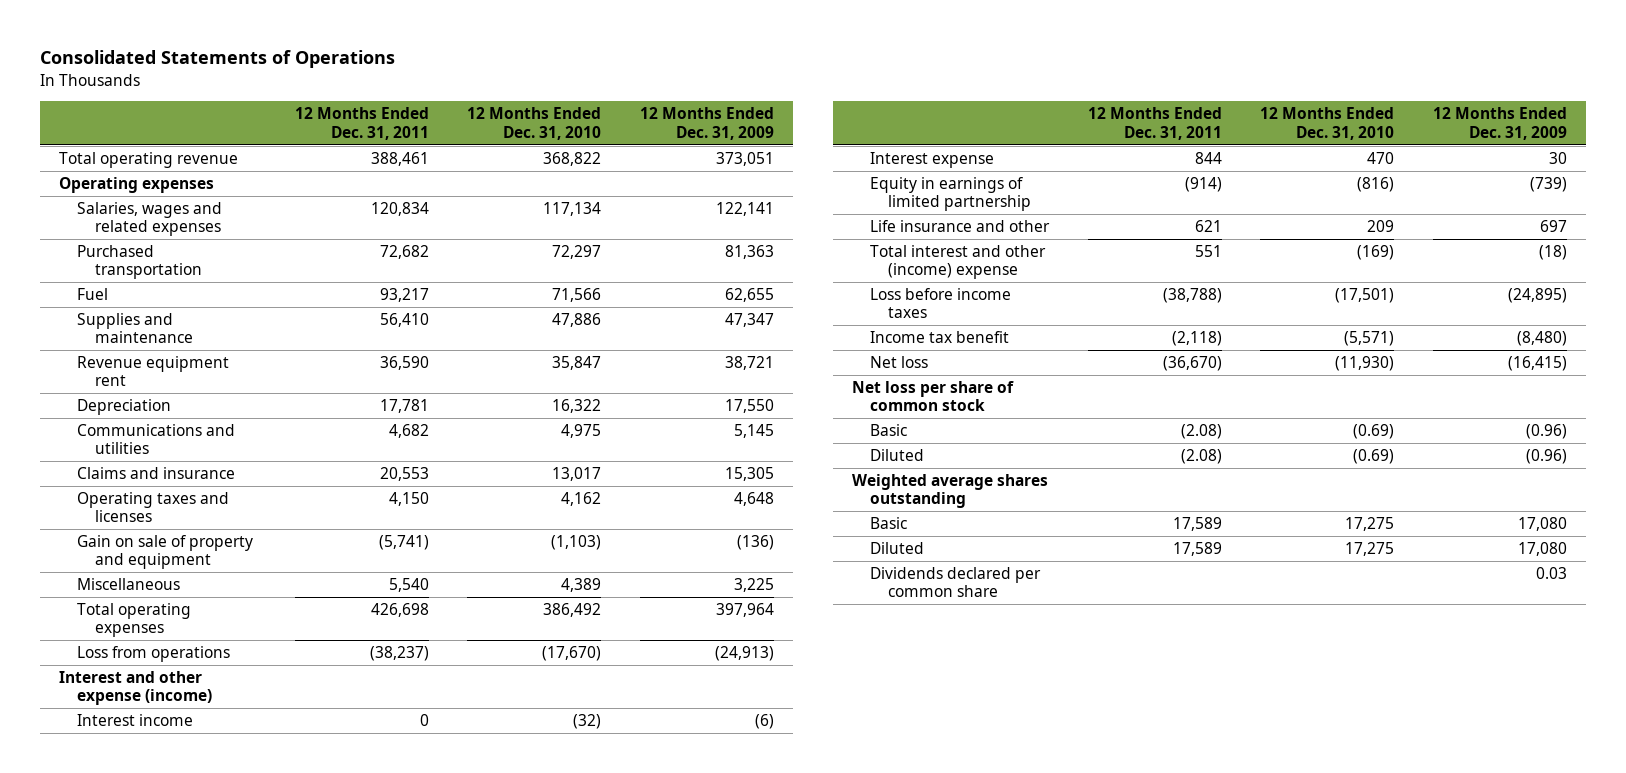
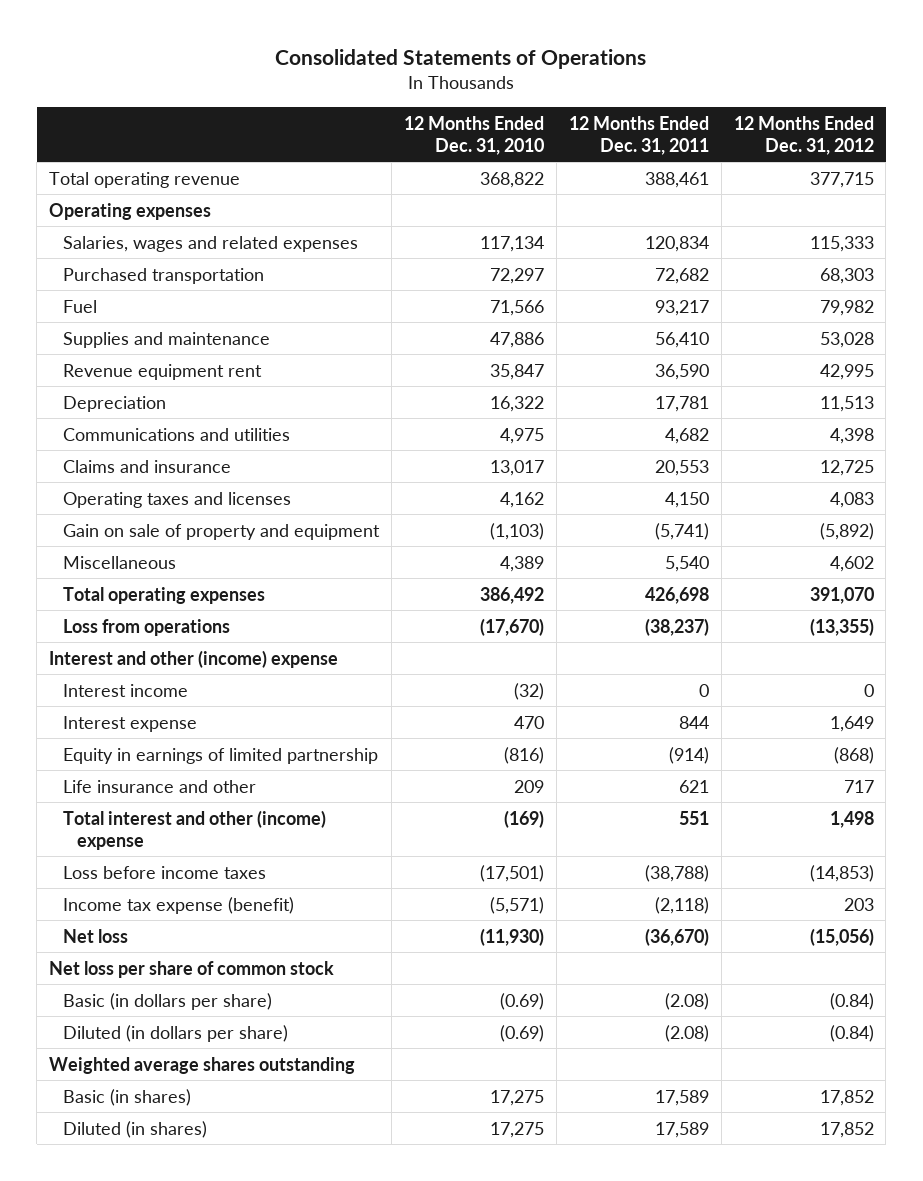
- | 12 Months Ended Dec. 31, 2011 | 12 Months Ended Dec. 31, 2010 | 12 Months Ended Dec. 31, 2009
+ | 12 Months Ended Dec. 31, 2010 | 12 Months Ended Dec. 31, 2011 | 12 Months Ended Dec. 31, 2012
- Interest and other expense (income)
+ Interest and other (income) expense
- Income tax benefit | (2,118) | (5,571) | (8,480)
+ Income tax expense (benefit) | (5,571) | (2,118) | 203
- Basic | (2.08) | (0.69) | (0.96)
- Diluted | (2.08) | (0.69) | (0.96)
+ Basic (in dollars per share) | (0.69) | (2.08) | (0.84)
+ Diluted (in dollars per share) | (0.69) | (2.08) | (0.84)
- Basic | 17,589 | 17,275 | 17,080
- Diluted | 17,589 | 17,275 | 17,080
- Dividends declared per common share | | | 0.03
+ Basic (in shares) | 17,275 | 17,589 | 17,852
+ Diluted (in shares) | 17,275 | 17,589 | 17,852

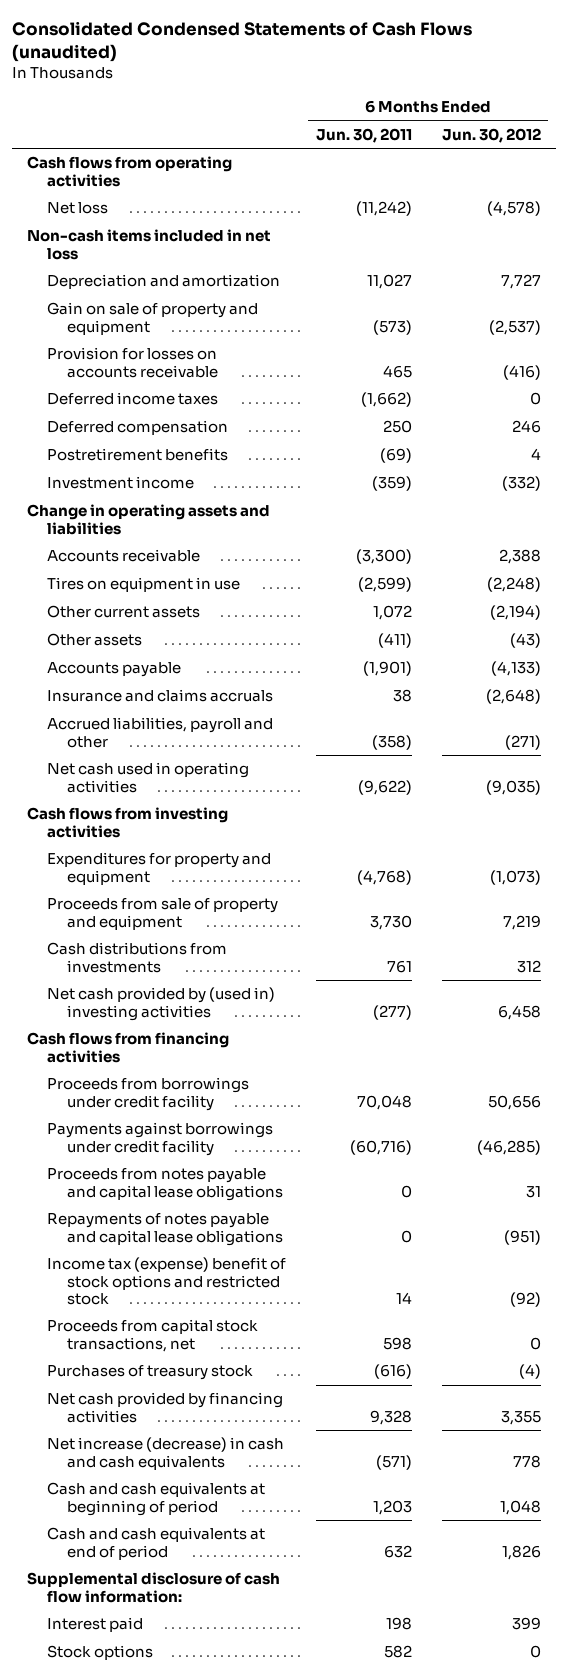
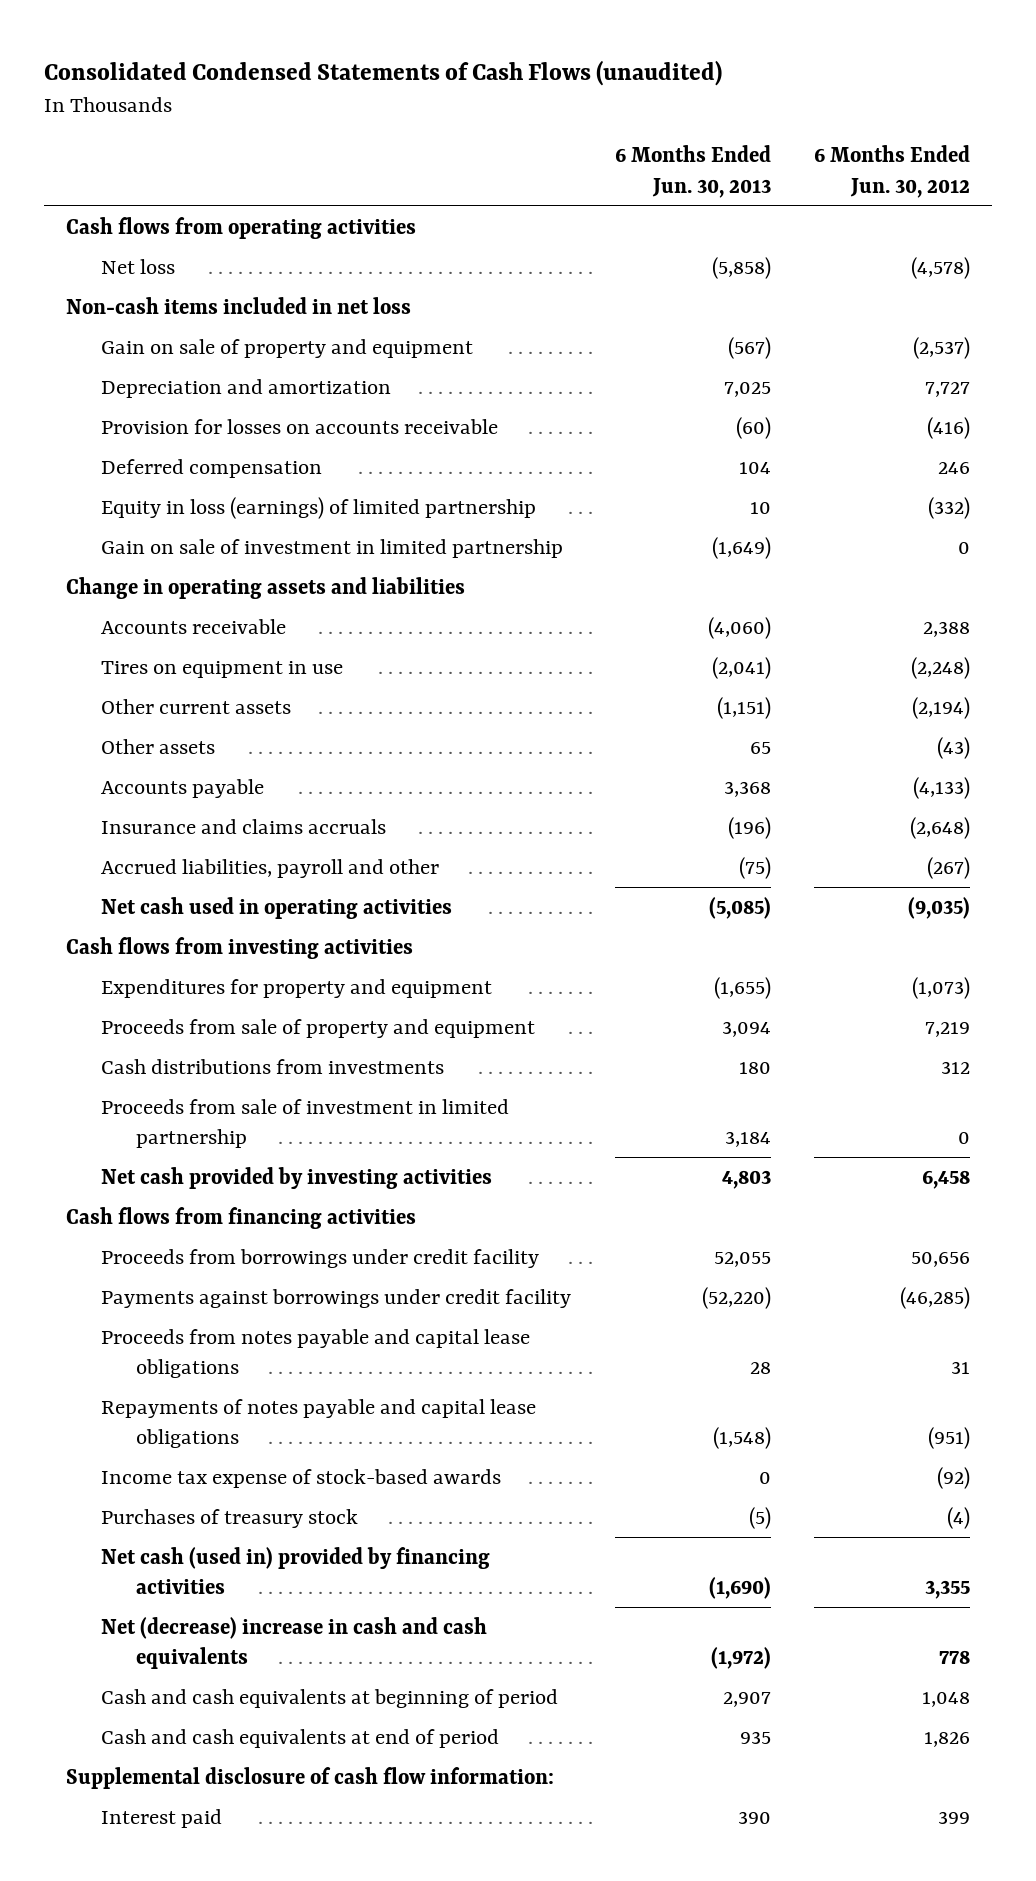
- | 6 Months Ended Jun. 30, 2011 | 6 Months Ended Jun. 30, 2012
+ | 6 Months Ended Jun. 30, 2013 | 6 Months Ended Jun. 30, 2012
moved down: Depreciation and amortization | 7,025 | 7,727
- Deferred income taxes | (1,662) | 0
- Postretirement benefits | (69) | 4
- Investment income | (359) | (332)
+ Equity in loss (earnings) of limited partnership | 10 | (332)
+ Gain on sale of investment in limited partnership | (1,649) | 0
- Accrued liabilities, payroll and other | (358) | (271)
+ Accrued liabilities, payroll and other | (75) | (267)
- Net cash provided by (used in) investing activities | (277) | 6,458
+ Proceeds from sale of investment in limited partnership | 3,184 | 0
+ Net cash provided by investing activities | 4,803 | 6,458
- Income tax (expense) benefit of stock options and restricted stock | 14 | (92)
- Proceeds from capital stock transactions, net | 598 | 0
+ Income tax expense of stock-based awards | 0 | (92)
- Net cash provided by financing activities | 9,328 | 3,355
- Net increase (decrease) in cash and cash equivalents | (571) | 778
+ Net cash (used in) provided by financing activities | (1,690) | 3,355
+ Net (decrease) increase in cash and cash equivalents | (1,972) | 778
- Stock options | 582 | 0

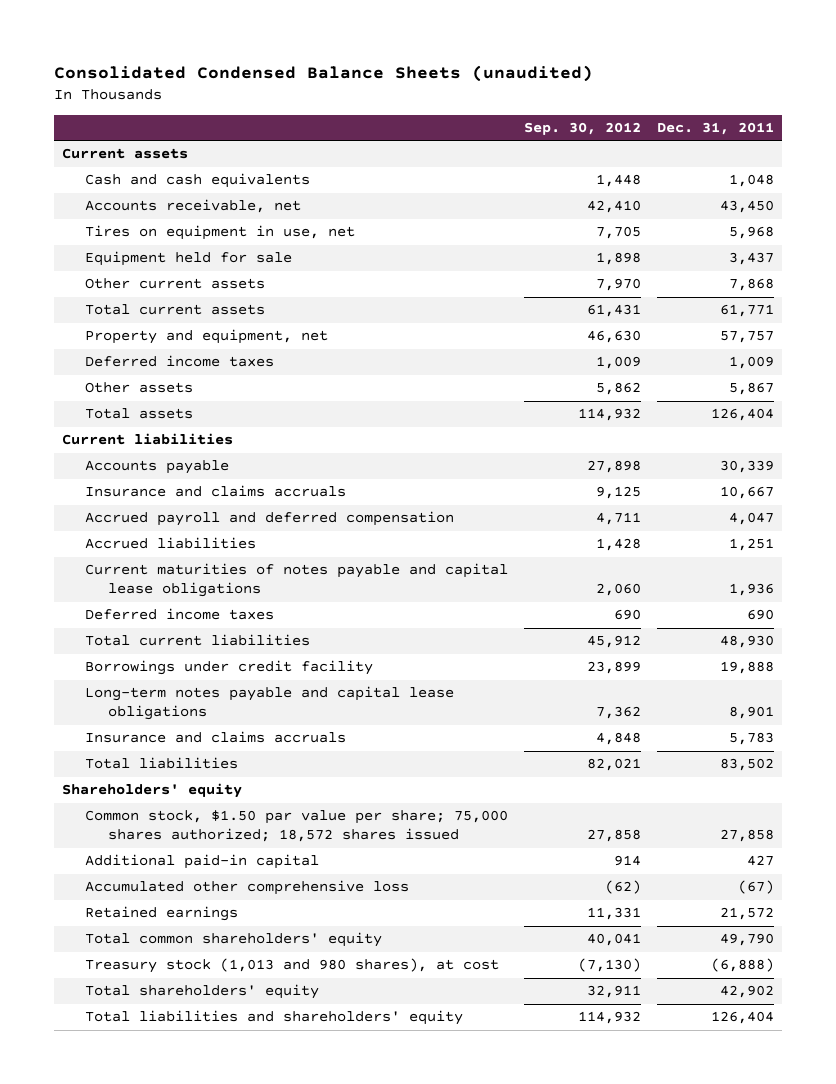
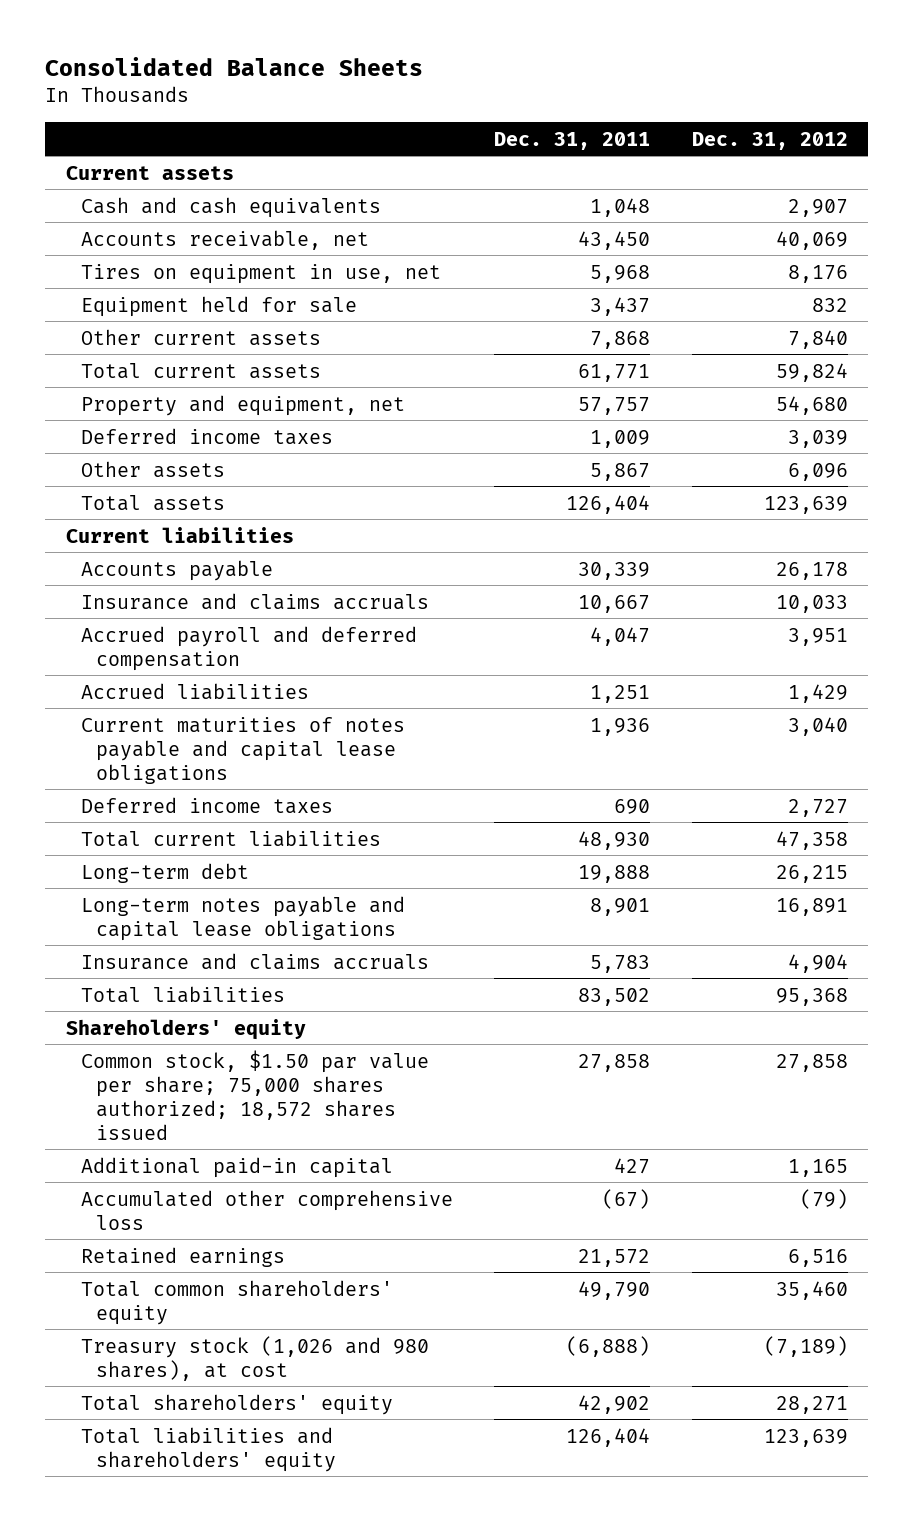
- Consolidated Condensed Balance Sheets (unaudited)
+ Consolidated Balance Sheets
- | Sep. 30, 2012 | Dec. 31, 2011
+ | Dec. 31, 2011 | Dec. 31, 2012
- Borrowings under credit facility | 23,899 | 19,888
+ Long-term debt | 19,888 | 26,215
- Treasury stock (1,013 and 980 shares), at cost | (7,130) | (6,888)
+ Treasury stock (1,026 and 980 shares), at cost | (6,888) | (7,189)

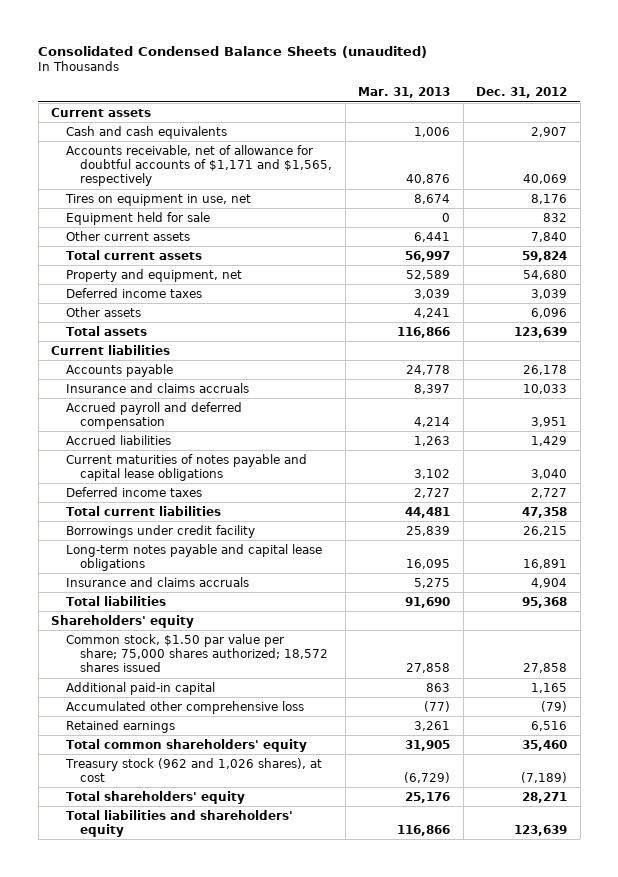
- Consolidated Balance Sheets
+ Consolidated Condensed Balance Sheets (unaudited)
- | Dec. 31, 2011 | Dec. 31, 2012
+ | Mar. 31, 2013 | Dec. 31, 2012
- Accounts receivable, net | 43,450 | 40,069
+ Accounts receivable, net of allowance for doubtful accounts of $1,171 and $1,565, respectively | 40,876 | 40,069
- Long-term debt | 19,888 | 26,215
+ Borrowings under credit facility | 25,839 | 26,215
- Treasury stock (1,026 and 980 shares), at cost | (6,888) | (7,189)
+ Treasury stock (962 and 1,026 shares), at cost | (6,729) | (7,189)

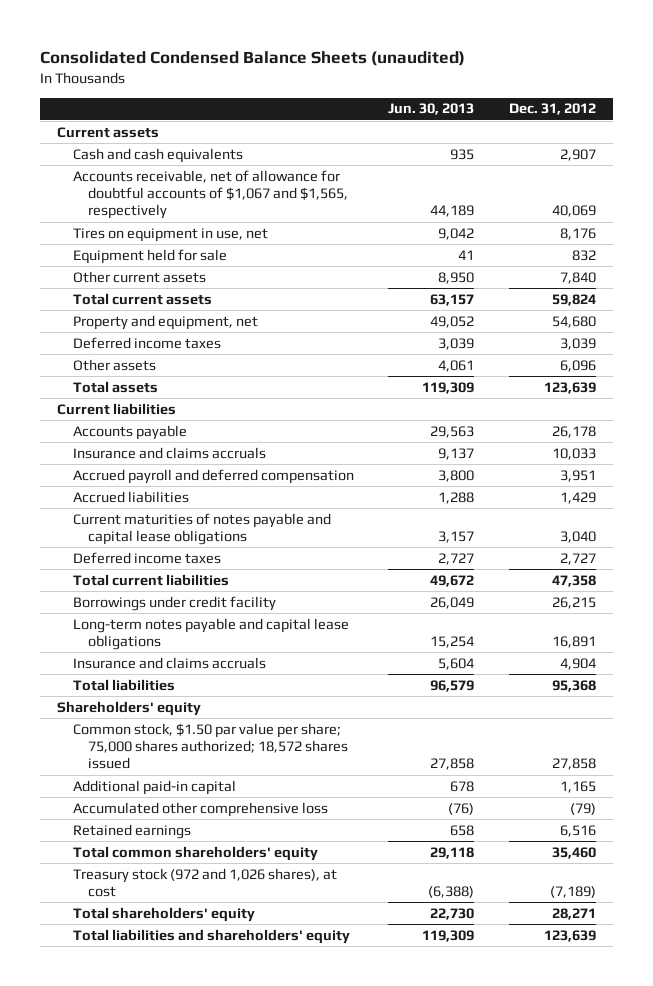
- | Mar. 31, 2013 | Dec. 31, 2012
+ | Jun. 30, 2013 | Dec. 31, 2012
- Accounts receivable, net of allowance for doubtful accounts of $1,171 and $1,565, respectively | 40,876 | 40,069
+ Accounts receivable, net of allowance for doubtful accounts of $1,067 and $1,565, respectively | 44,189 | 40,069
- Treasury stock (962 and 1,026 shares), at cost | (6,729) | (7,189)
+ Treasury stock (972 and 1,026 shares), at cost | (6,388) | (7,189)

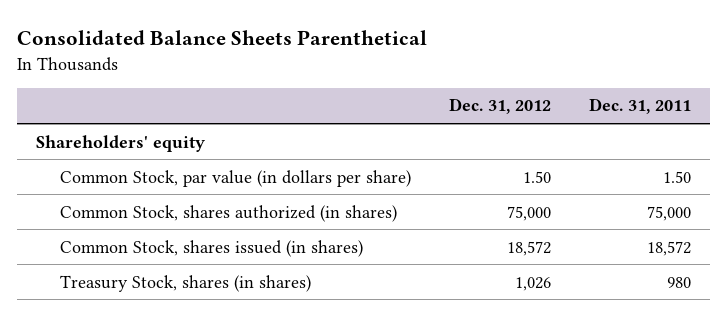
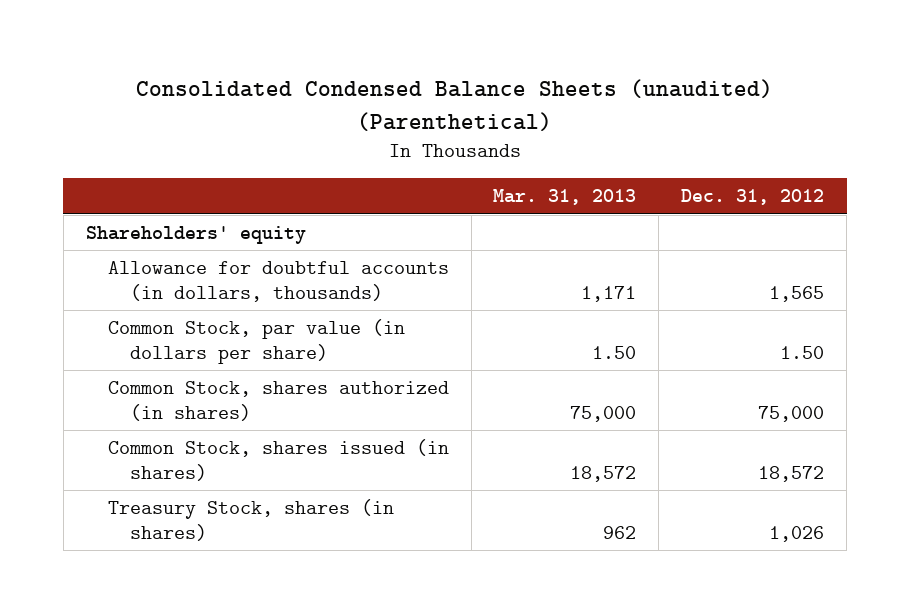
- Consolidated Balance Sheets Parenthetical
+ Consolidated Condensed Balance Sheets (unaudited) (Parenthetical)
- | Dec. 31, 2012 | Dec. 31, 2011
+ | Mar. 31, 2013 | Dec. 31, 2012
+ Allowance for doubtful accounts (in dollars, thousands) | 1,171 | 1,565

